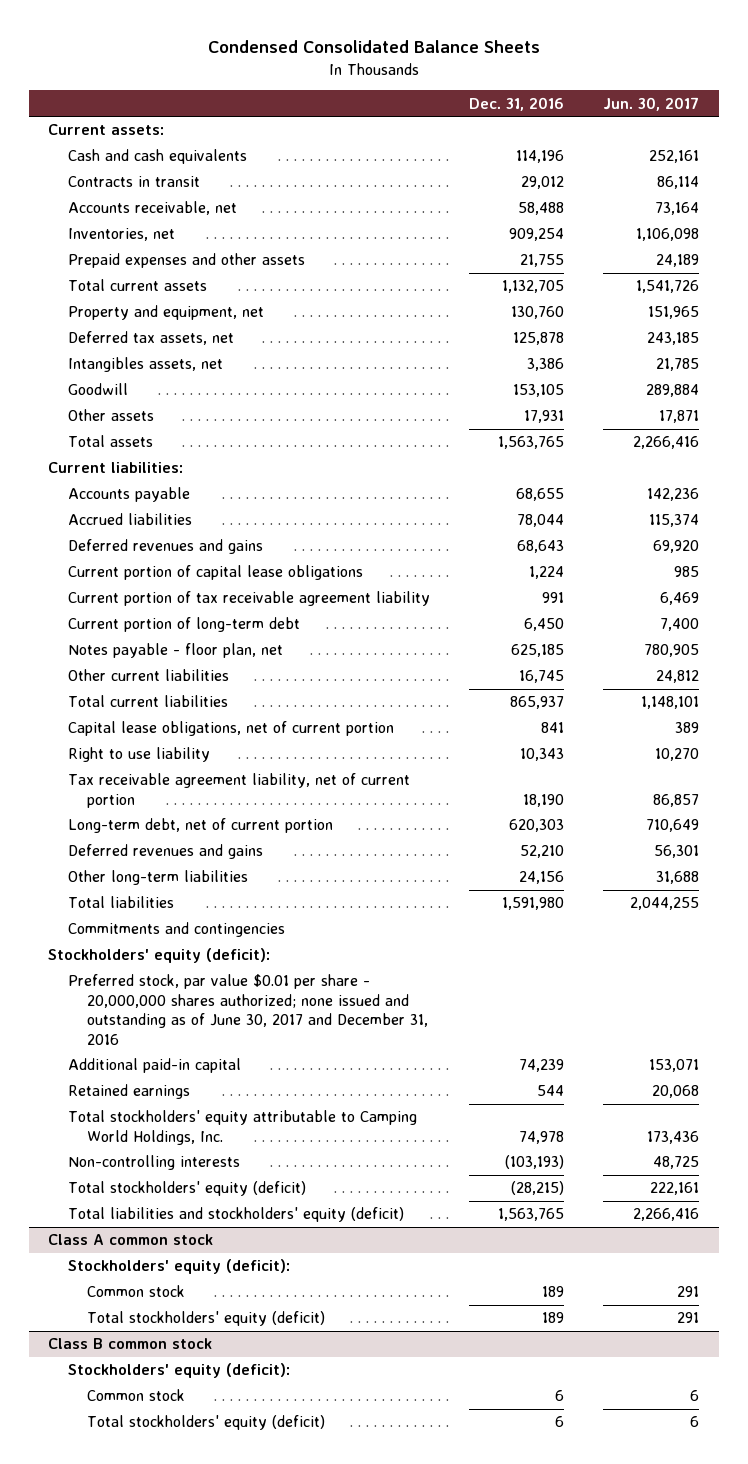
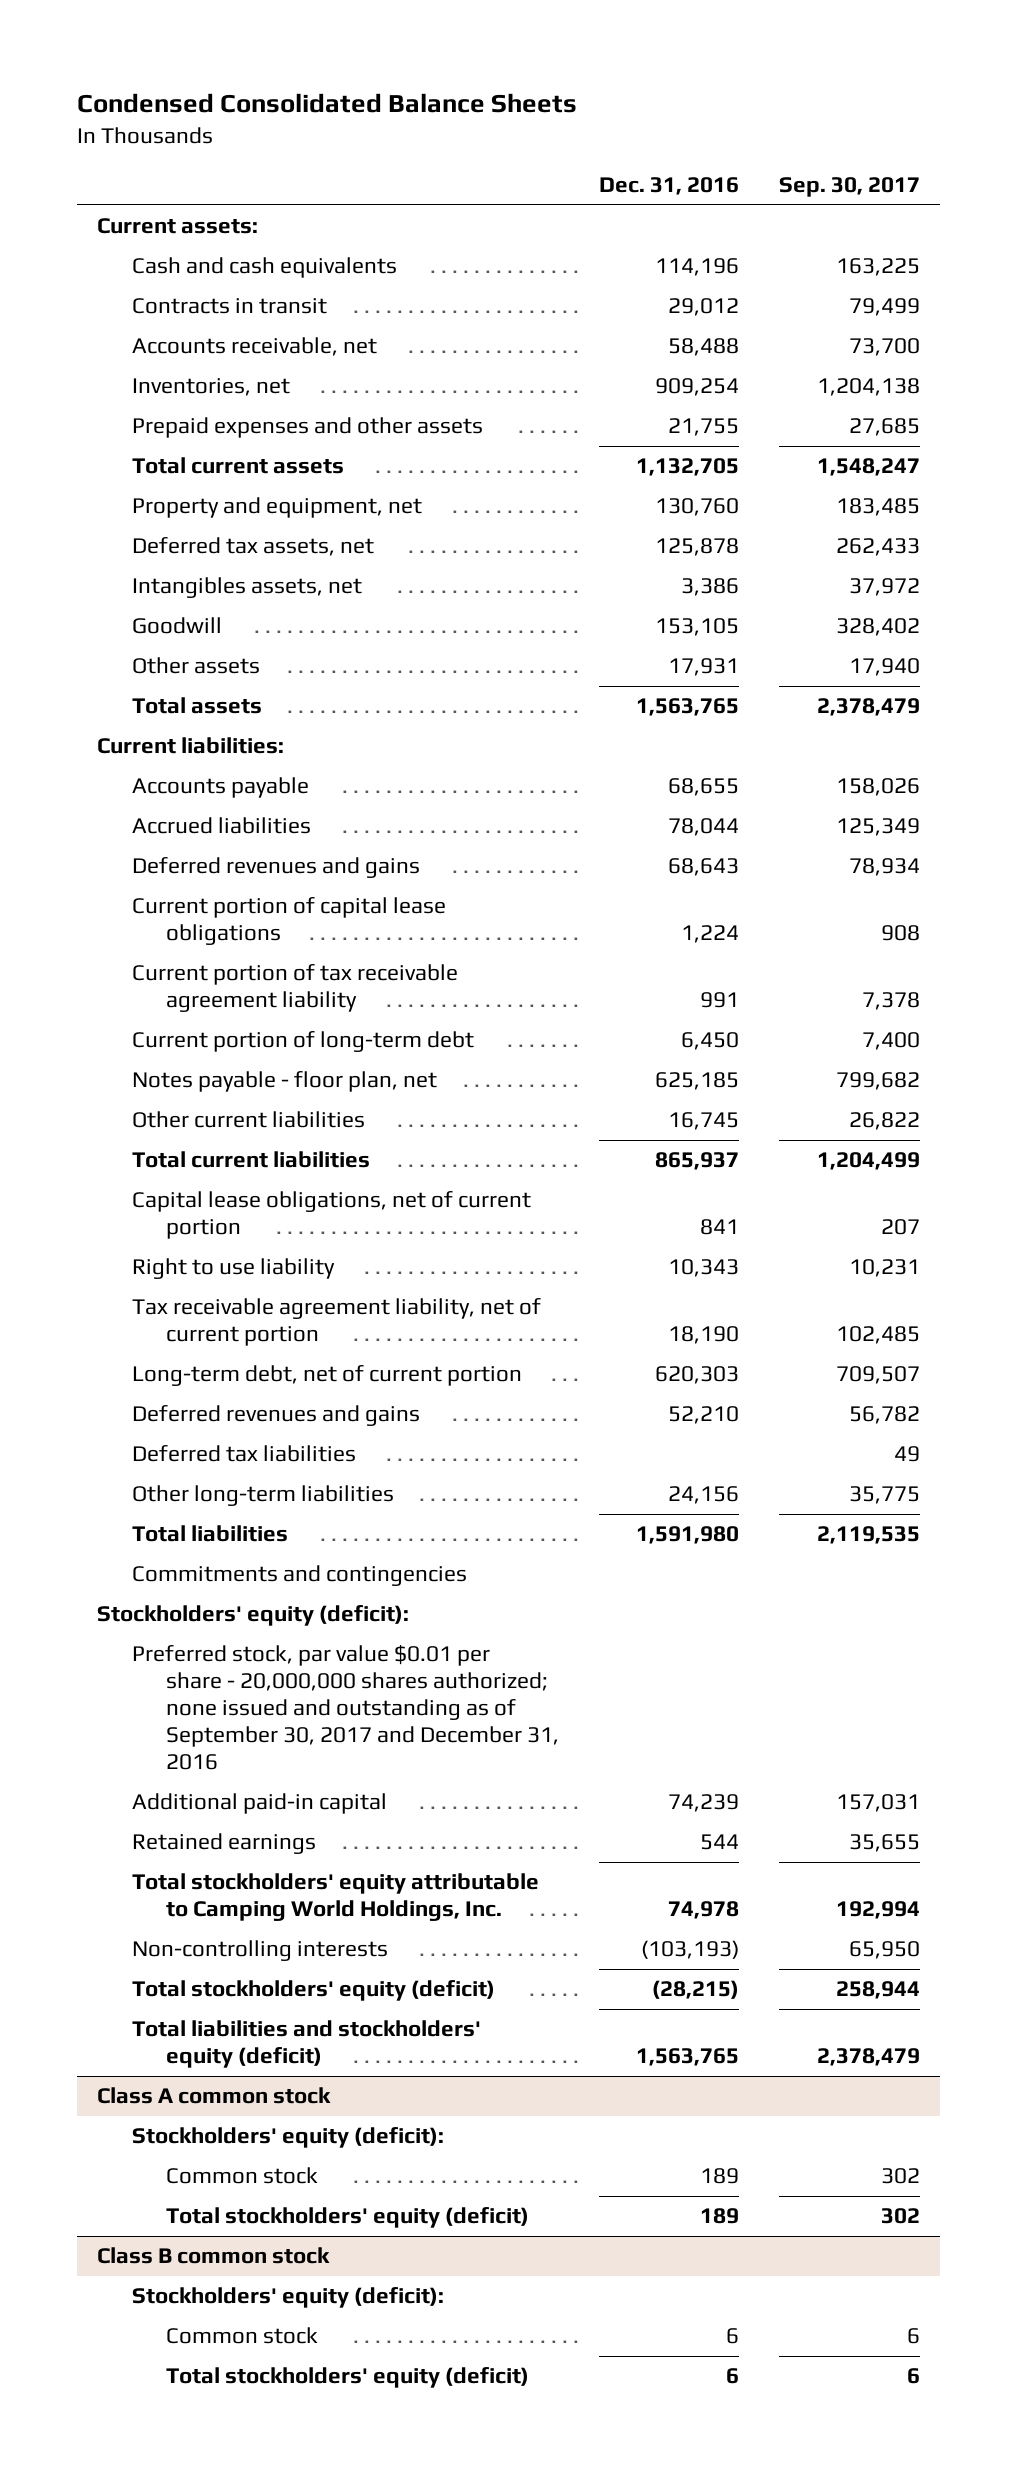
- | Dec. 31, 2016 | Jun. 30, 2017
+ | Dec. 31, 2016 | Sep. 30, 2017
+ Deferred tax liabilities | | 49
- Preferred stock, par value $0.01 per share - 20,000,000 shares authorized; none issued and outstanding as of June 30, 2017 and December 31, 2016
+ Preferred stock, par value $0.01 per share - 20,000,000 shares authorized; none issued and outstanding as of September 30, 2017 and December 31, 2016

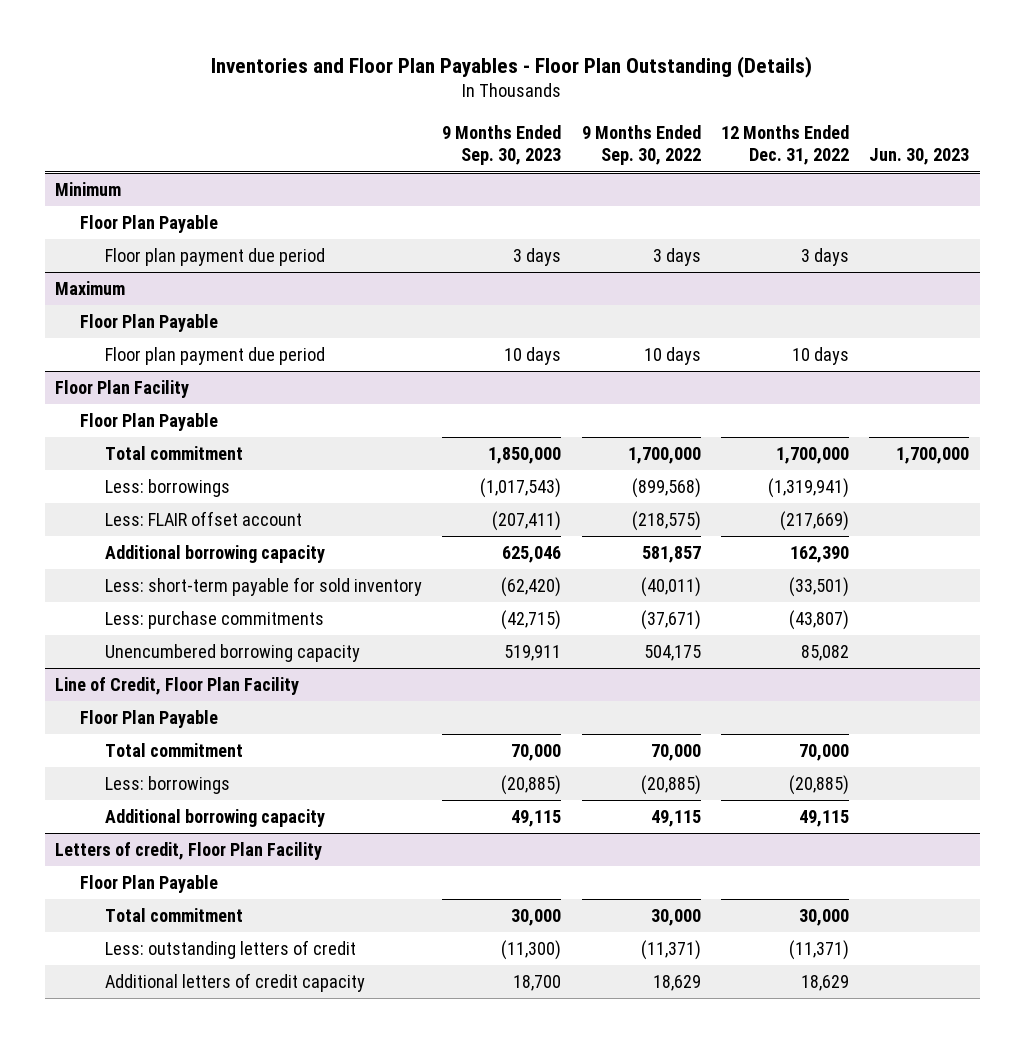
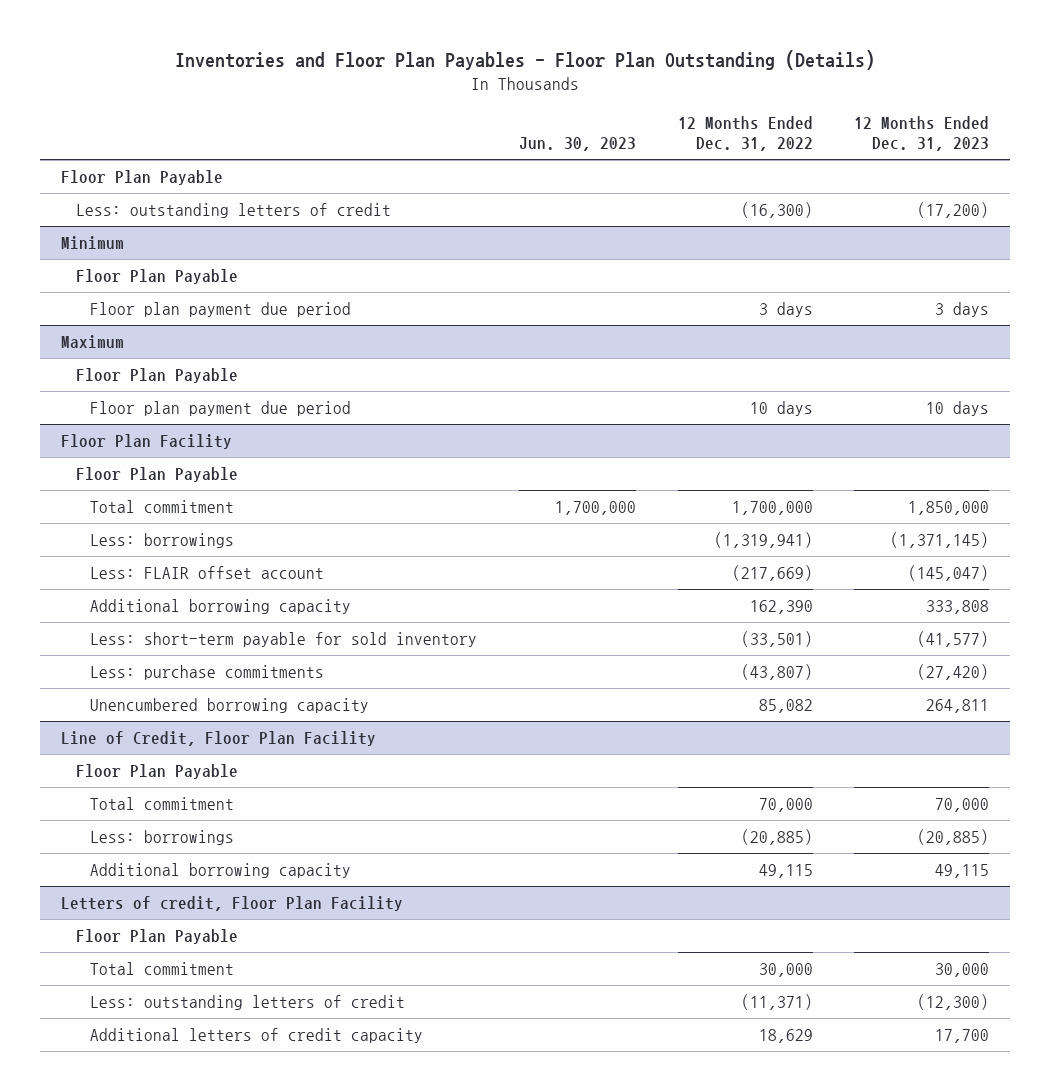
- | 9 Months Ended Sep. 30, 2023 | 9 Months Ended Sep. 30, 2022 | 12 Months Ended Dec. 31, 2022 | Jun. 30, 2023
+ | Jun. 30, 2023 | 12 Months Ended Dec. 31, 2022 | 12 Months Ended Dec. 31, 2023
+ Floor Plan Payable
+ Less: outstanding letters of credit | | (16,300) | (17,200)

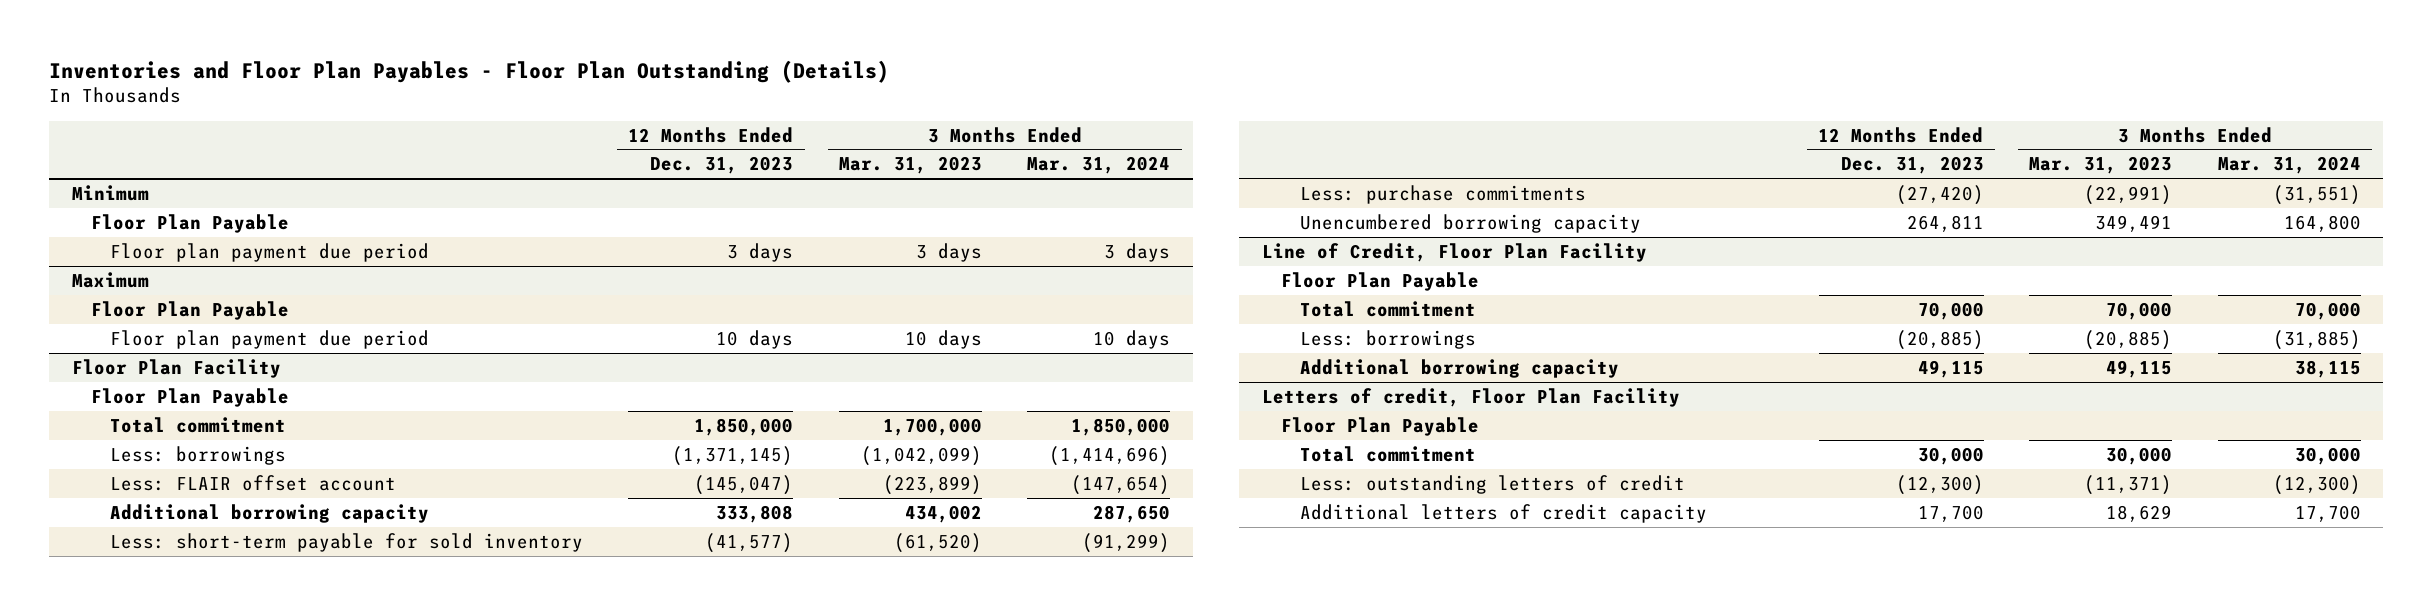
- | Jun. 30, 2023 | 12 Months Ended Dec. 31, 2022 | 12 Months Ended Dec. 31, 2023
+ | 12 Months Ended Dec. 31, 2023 | 3 Months Ended Mar. 31, 2023 | 3 Months Ended Mar. 31, 2024
- Floor Plan Payable
- Less: outstanding letters of credit | | (16,300) | (17,200)

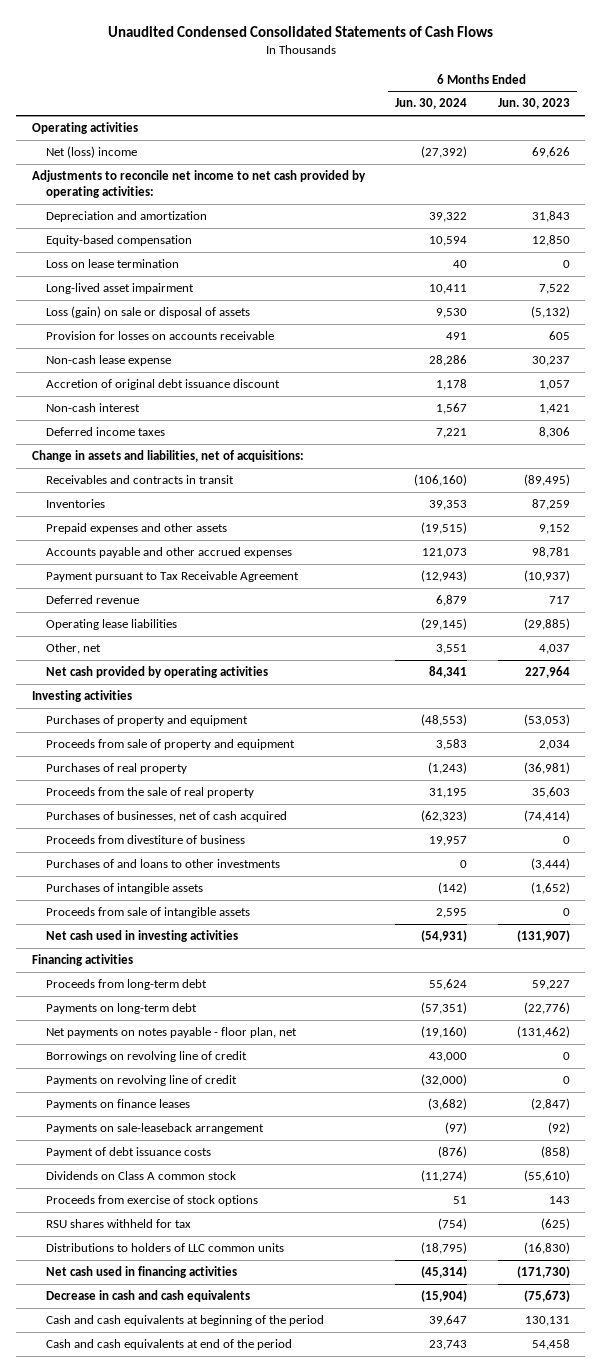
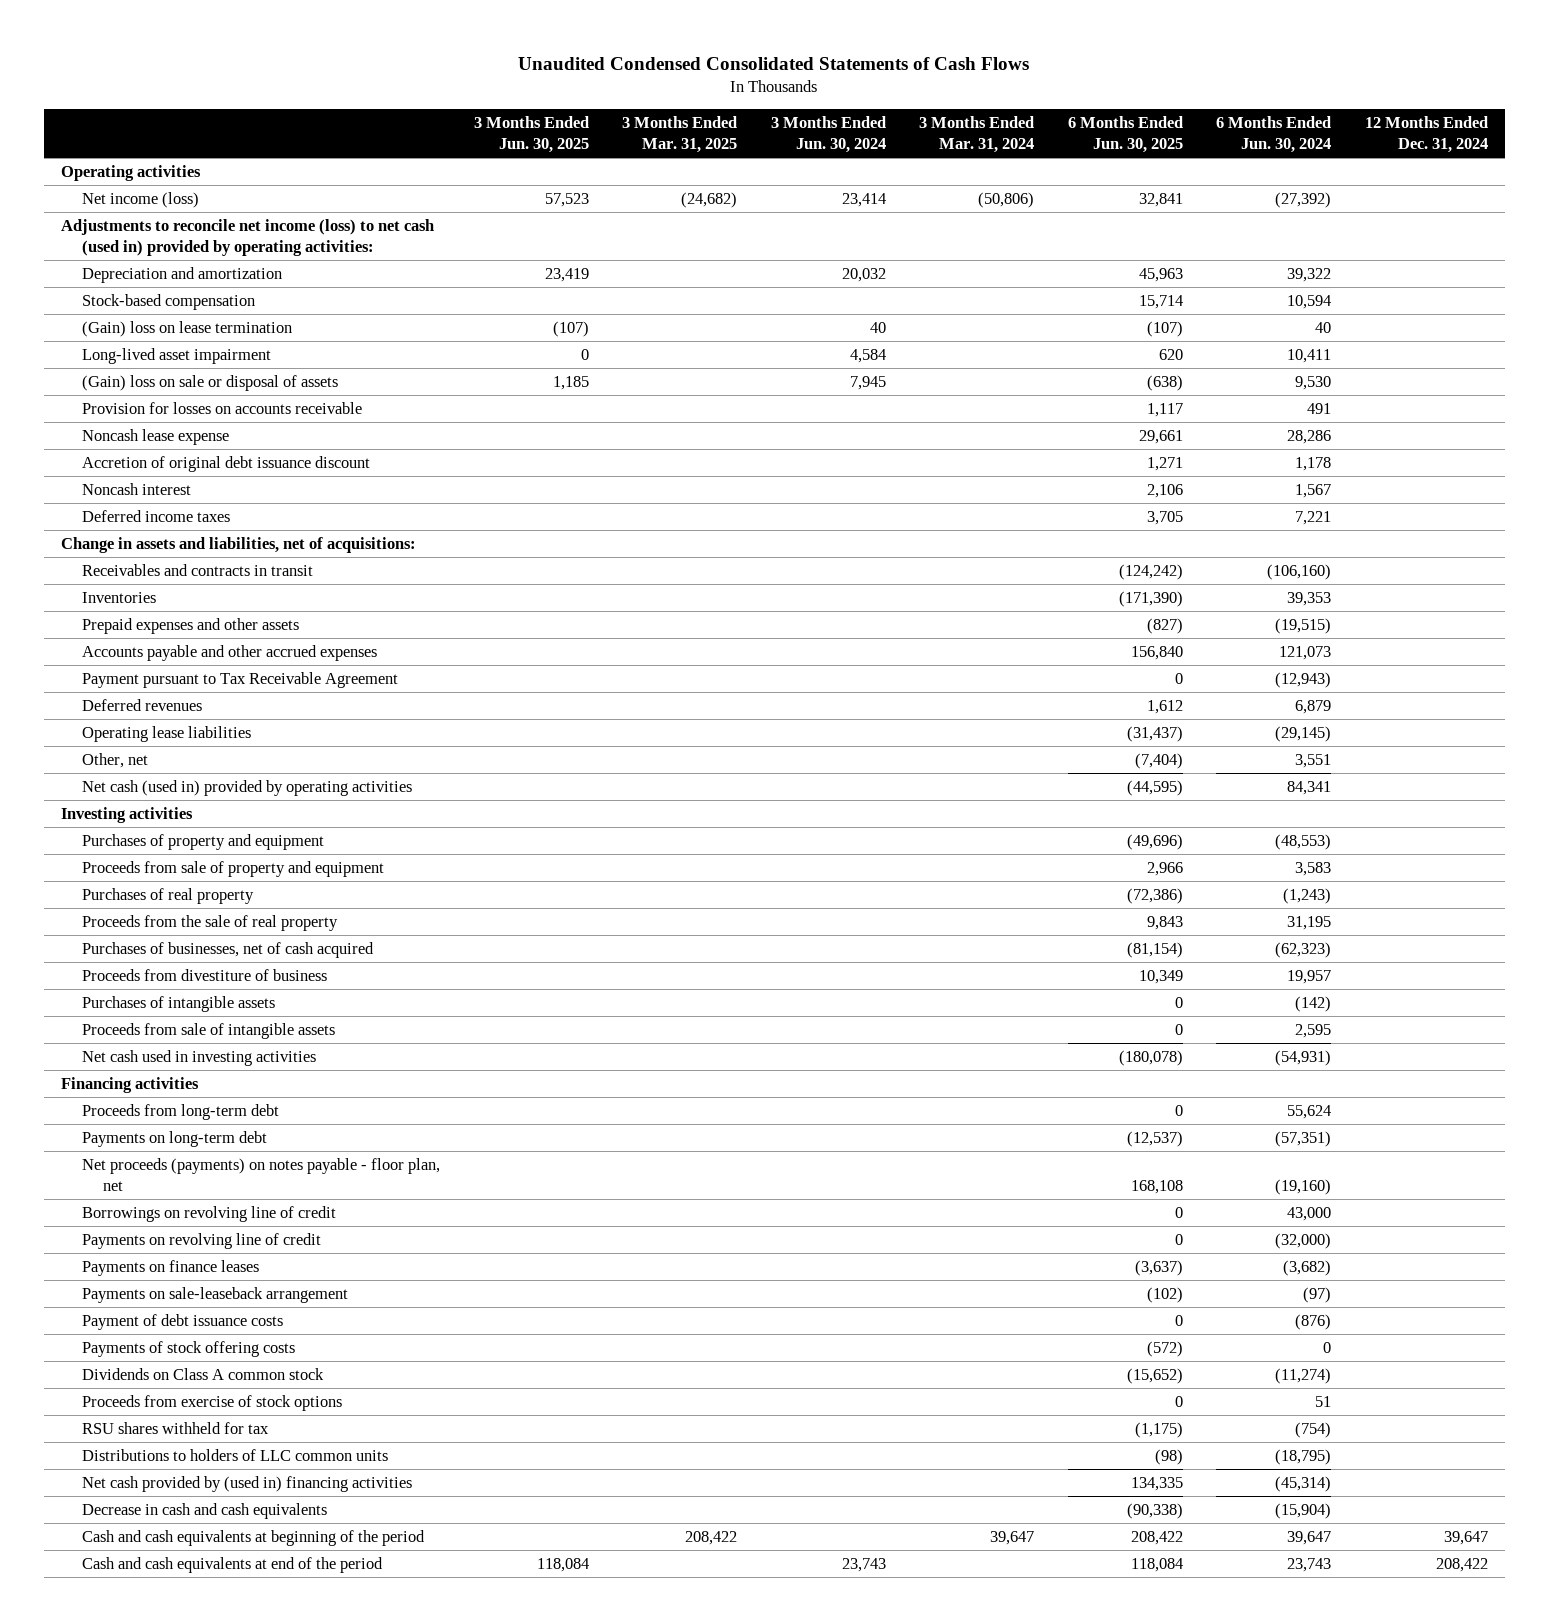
- | 6 Months Ended Jun. 30, 2024 | 6 Months Ended Jun. 30, 2023
+ | 3 Months Ended Jun. 30, 2025 | 3 Months Ended Mar. 31, 2025 | 3 Months Ended Jun. 30, 2024 | 3 Months Ended Mar. 31, 2024 | 6 Months Ended Jun. 30, 2025 | 6 Months Ended Jun. 30, 2024 | 12 Months Ended Dec. 31, 2024
- Net (loss) income | (27,392) | 69,626
- Adjustments to reconcile net income to net cash provided by operating activities:
+ Net income (loss) | 57,523 | (24,682) | 23,414 | (50,806) | 32,841 | (27,392) |
+ Adjustments to reconcile net income (loss) to net cash (used in) provided by operating activities:
- Equity-based compensation | 10,594 | 12,850
- Loss on lease termination | 40 | 0
+ Stock-based compensation | | | | | 15,714 | 10,594 |
+ (Gain) loss on lease termination | (107) | | 40 | | (107) | 40 |
- Loss (gain) on sale or disposal of assets | 9,530 | (5,132)
+ (Gain) loss on sale or disposal of assets | 1,185 | | 7,945 | | (638) | 9,530 |
- Non-cash lease expense | 28,286 | 30,237
+ Noncash lease expense | | | | | 29,661 | 28,286 |
- Non-cash interest | 1,567 | 1,421
+ Noncash interest | | | | | 2,106 | 1,567 |
- Deferred revenue | 6,879 | 717
+ Deferred revenues | | | | | 1,612 | 6,879 |
- Net cash provided by operating activities | 84,341 | 227,964
+ Net cash (used in) provided by operating activities | | | | | (44,595) | 84,341 |
- Purchases of and loans to other investments | 0 | (3,444)
- Net payments on notes payable - floor plan, net | (19,160) | (131,462)
+ Net proceeds (payments) on notes payable - floor plan, net | | | | | 168,108 | (19,160) |
+ Payments of stock offering costs | | | | | (572) | 0 |
- Net cash used in financing activities | (45,314) | (171,730)
+ Net cash provided by (used in) financing activities | | | | | 134,335 | (45,314) |

